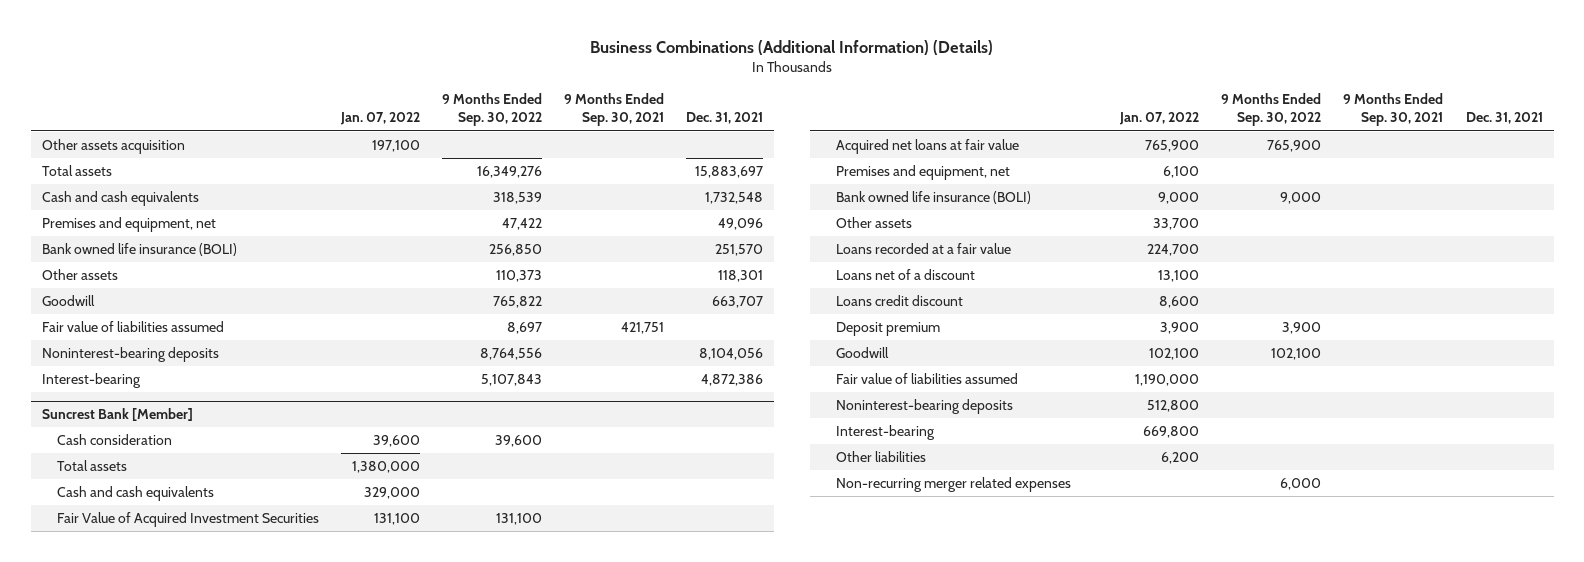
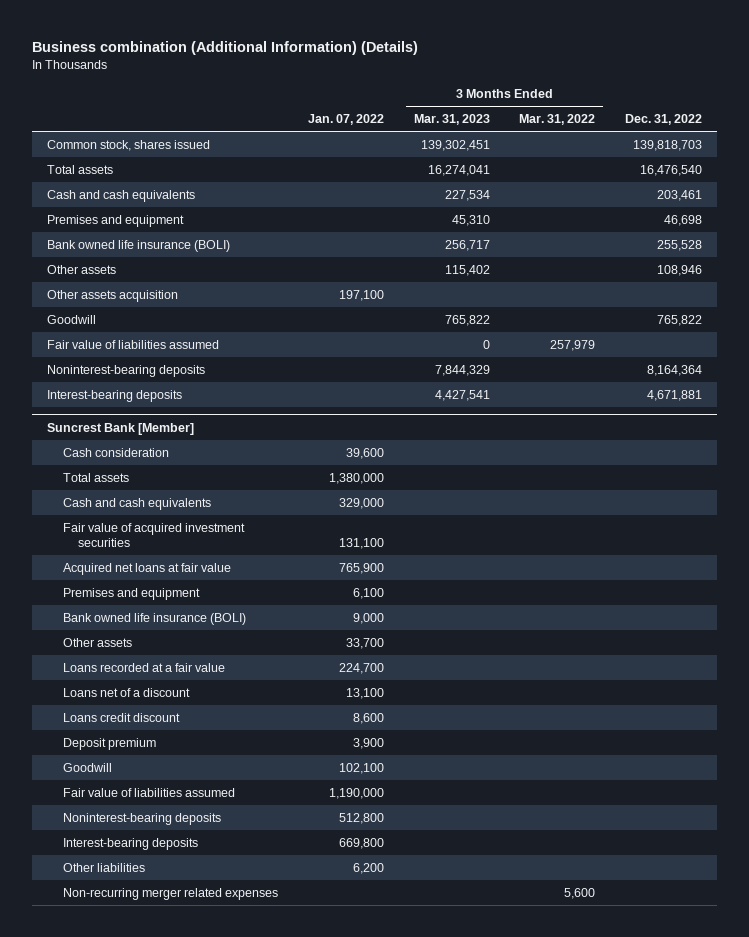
- Business Combinations (Additional Information) (Details)
+ Business combination (Additional Information) (Details)
- | Jan. 07, 2022 | 9 Months Ended Sep. 30, 2022 | 9 Months Ended Sep. 30, 2021 | Dec. 31, 2021
+ | Jan. 07, 2022 | 3 Months Ended Mar. 31, 2023 | 3 Months Ended Mar. 31, 2022 | Dec. 31, 2022
+ Common stock, shares issued | | 139,302,451 | | 139,818,703
- Premises and equipment, net | | 47,422 | | 49,096
+ Premises and equipment | | 45,310 | | 46,698
moved down: Other assets acquisition | 197,100 | | |
- Interest-bearing | | 5,107,843 | | 4,872,386
+ Interest-bearing deposits | | 4,427,541 | | 4,671,881
@ Suncrest Bank [Member]
- Fair Value of Acquired Investment Securities | 131,100 | 131,100 | |
+ Fair value of acquired investment securities | 131,100 | | |
- Premises and equipment, net | 6,100 | | |
+ Premises and equipment | 6,100 | | |
- Interest-bearing | 669,800 | | |
+ Interest-bearing deposits | 669,800 | | |

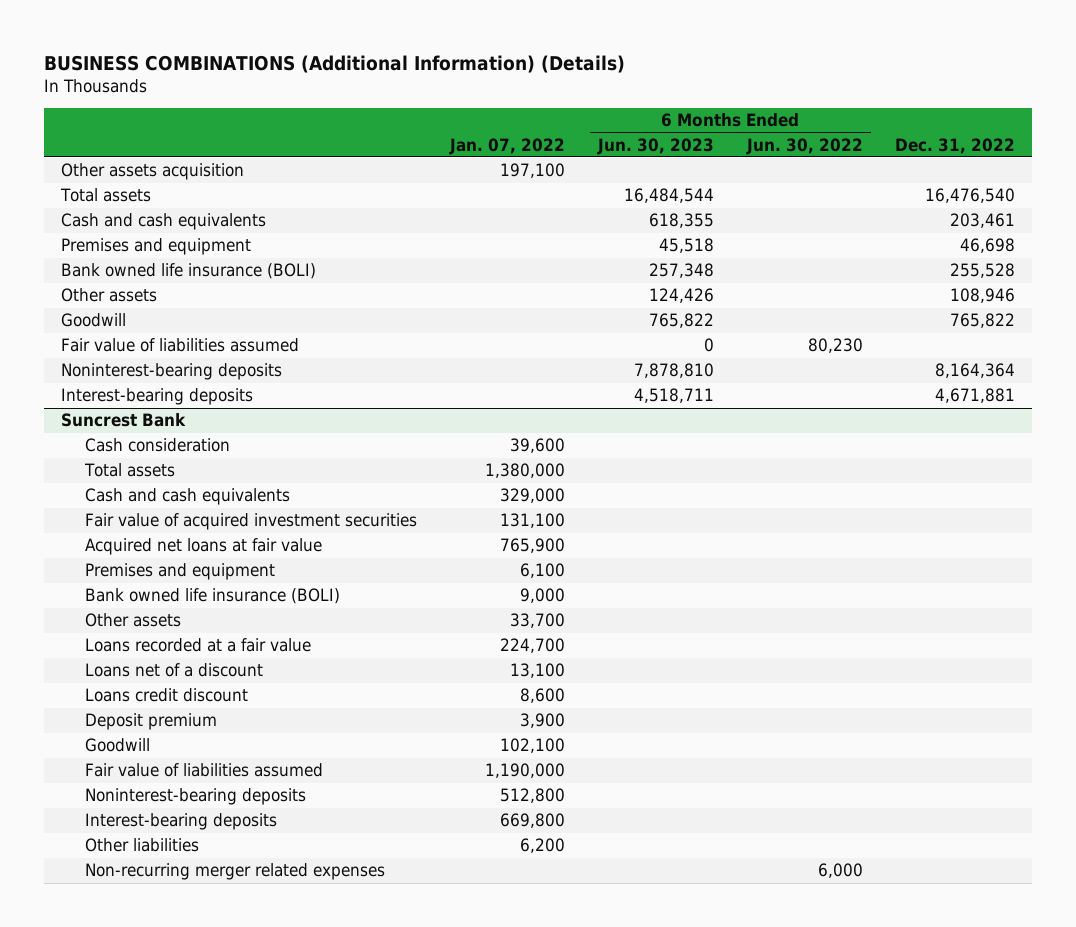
- Business combination (Additional Information) (Details)
+ BUSINESS COMBINATIONS (Additional Information) (Details)
- | Jan. 07, 2022 | 3 Months Ended Mar. 31, 2023 | 3 Months Ended Mar. 31, 2022 | Dec. 31, 2022
+ | Jan. 07, 2022 | 6 Months Ended Jun. 30, 2023 | 6 Months Ended Jun. 30, 2022 | Dec. 31, 2022
- Common stock, shares issued | | 139,302,451 | | 139,818,703
moved up: Other assets acquisition | 197,100 | | |
- Suncrest Bank [Member]
+ Suncrest Bank

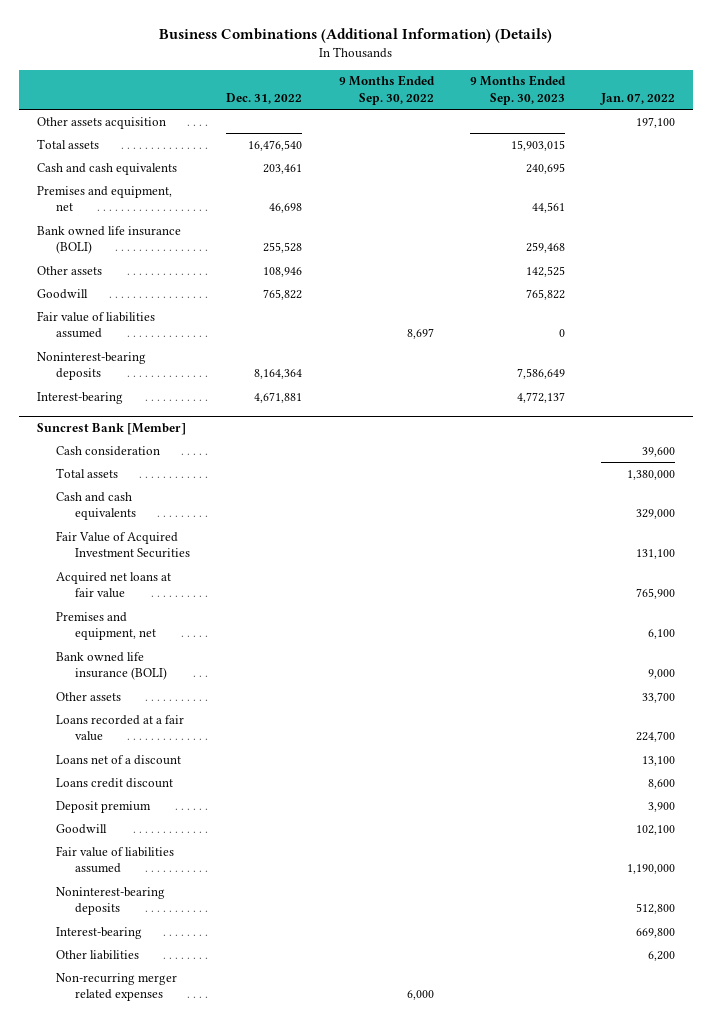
- BUSINESS COMBINATIONS (Additional Information) (Details)
+ Business Combinations (Additional Information) (Details)
- | Jan. 07, 2022 | 6 Months Ended Jun. 30, 2023 | 6 Months Ended Jun. 30, 2022 | Dec. 31, 2022
+ | Dec. 31, 2022 | 9 Months Ended Sep. 30, 2022 | 9 Months Ended Sep. 30, 2023 | Jan. 07, 2022
- Premises and equipment | | 45,518 | | 46,698
+ Premises and equipment, net | 46,698 | | 44,561 |
- Interest-bearing deposits | | 4,518,711 | | 4,671,881
- Suncrest Bank
+ Interest-bearing | 4,671,881 | | 4,772,137 |
+ Suncrest Bank [Member]
- Fair value of acquired investment securities | 131,100 | | |
+ Fair Value of Acquired Investment Securities | | | | 131,100
- Premises and equipment | 6,100 | | |
+ Premises and equipment, net | | | | 6,100
- Interest-bearing deposits | 669,800 | | |
+ Interest-bearing | | | | 669,800

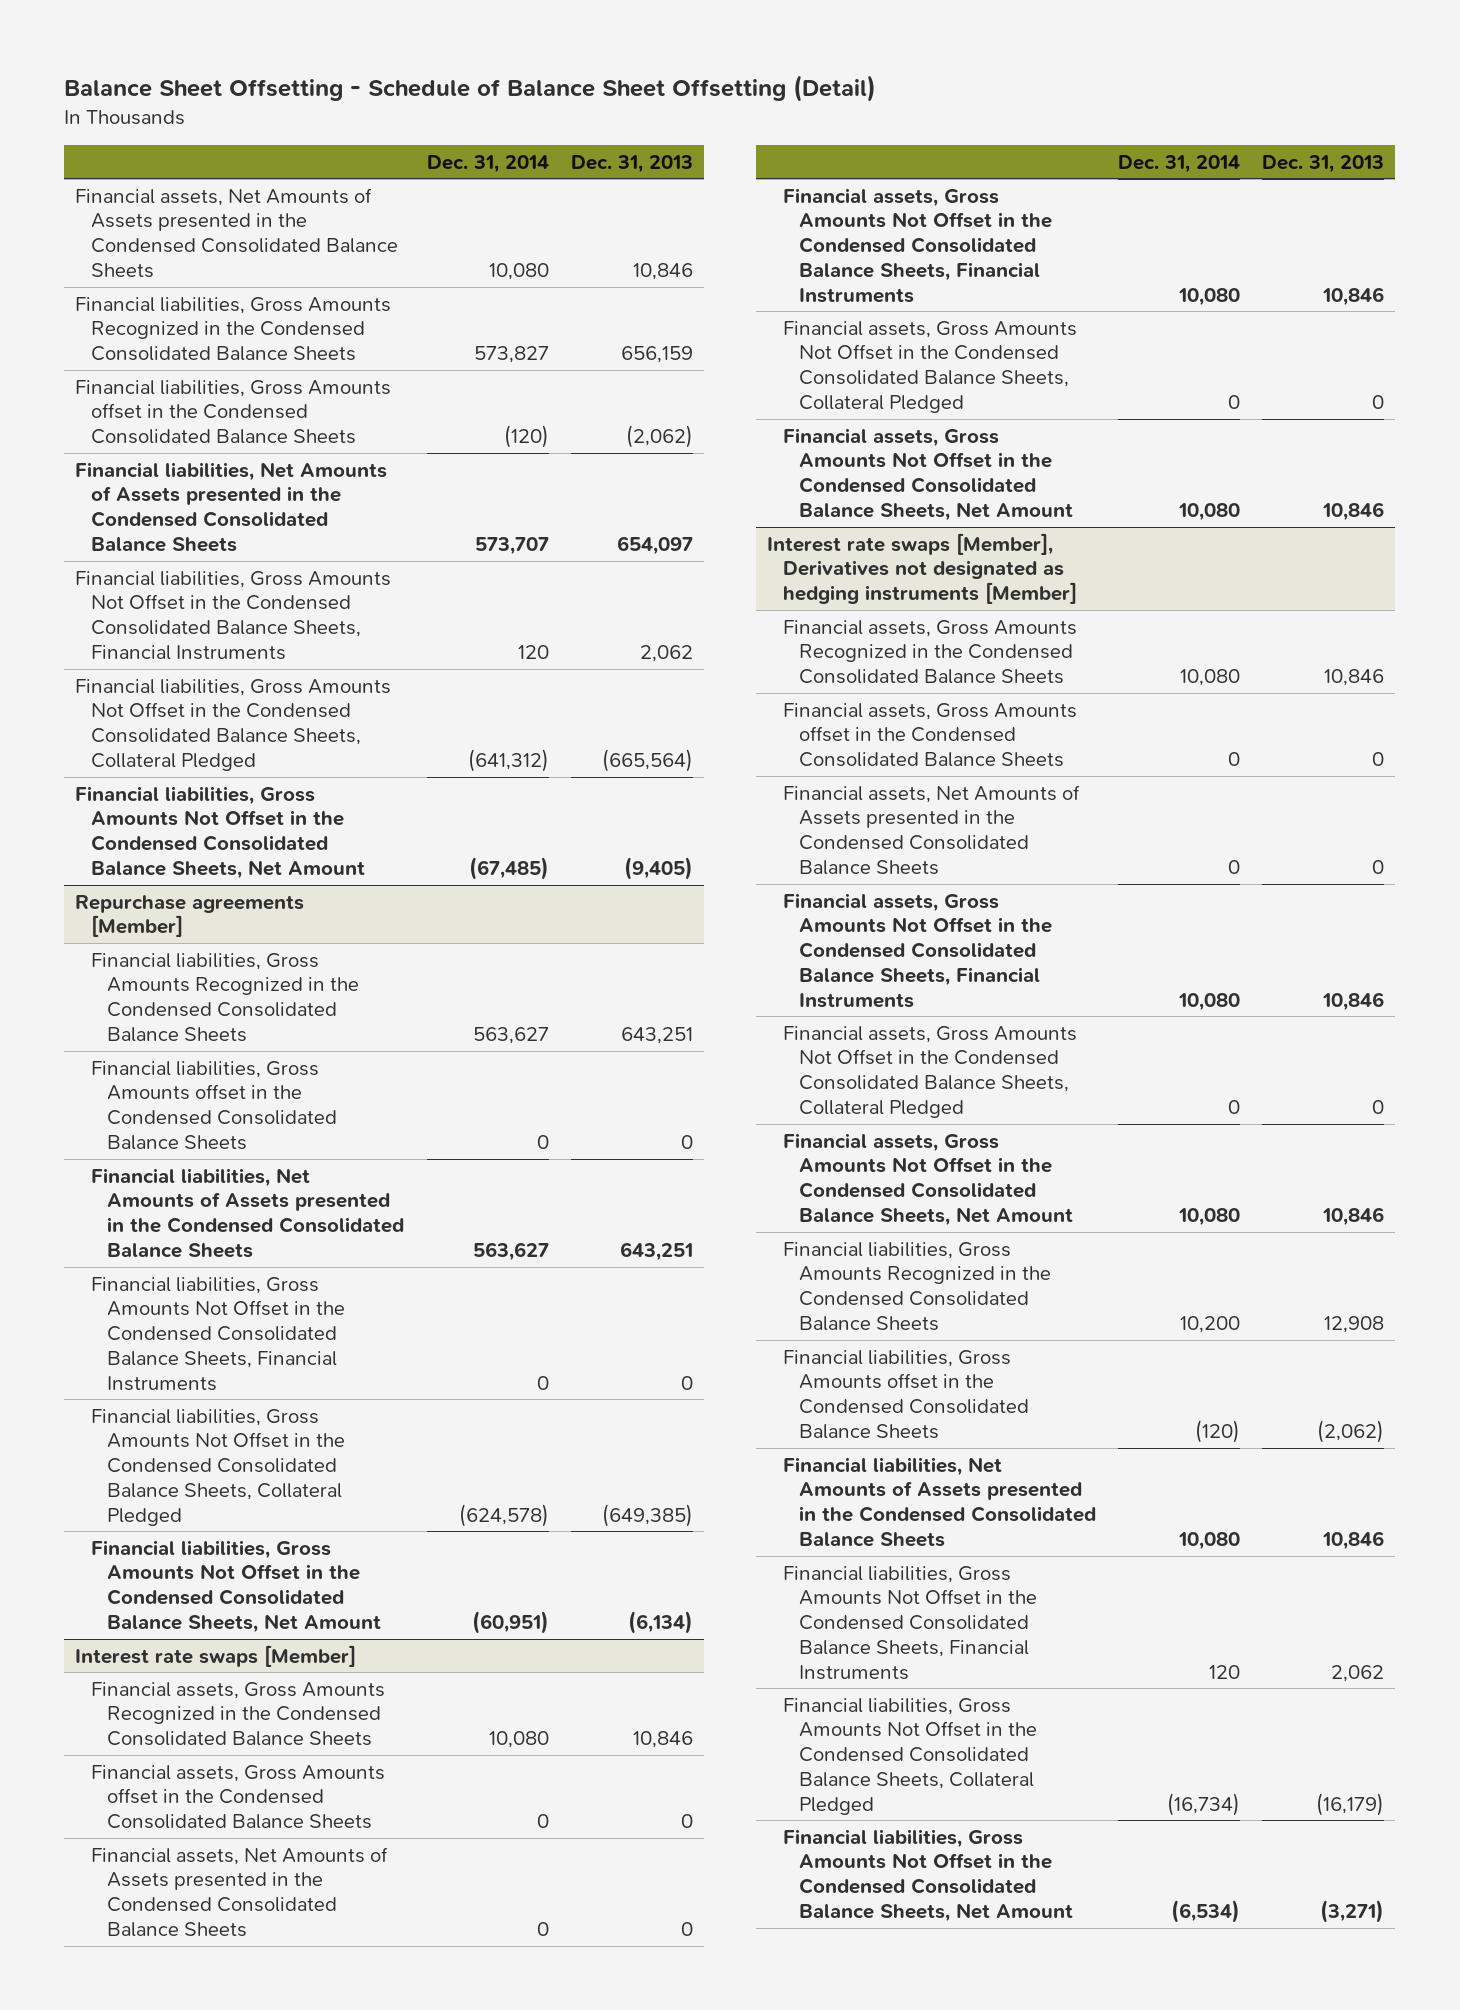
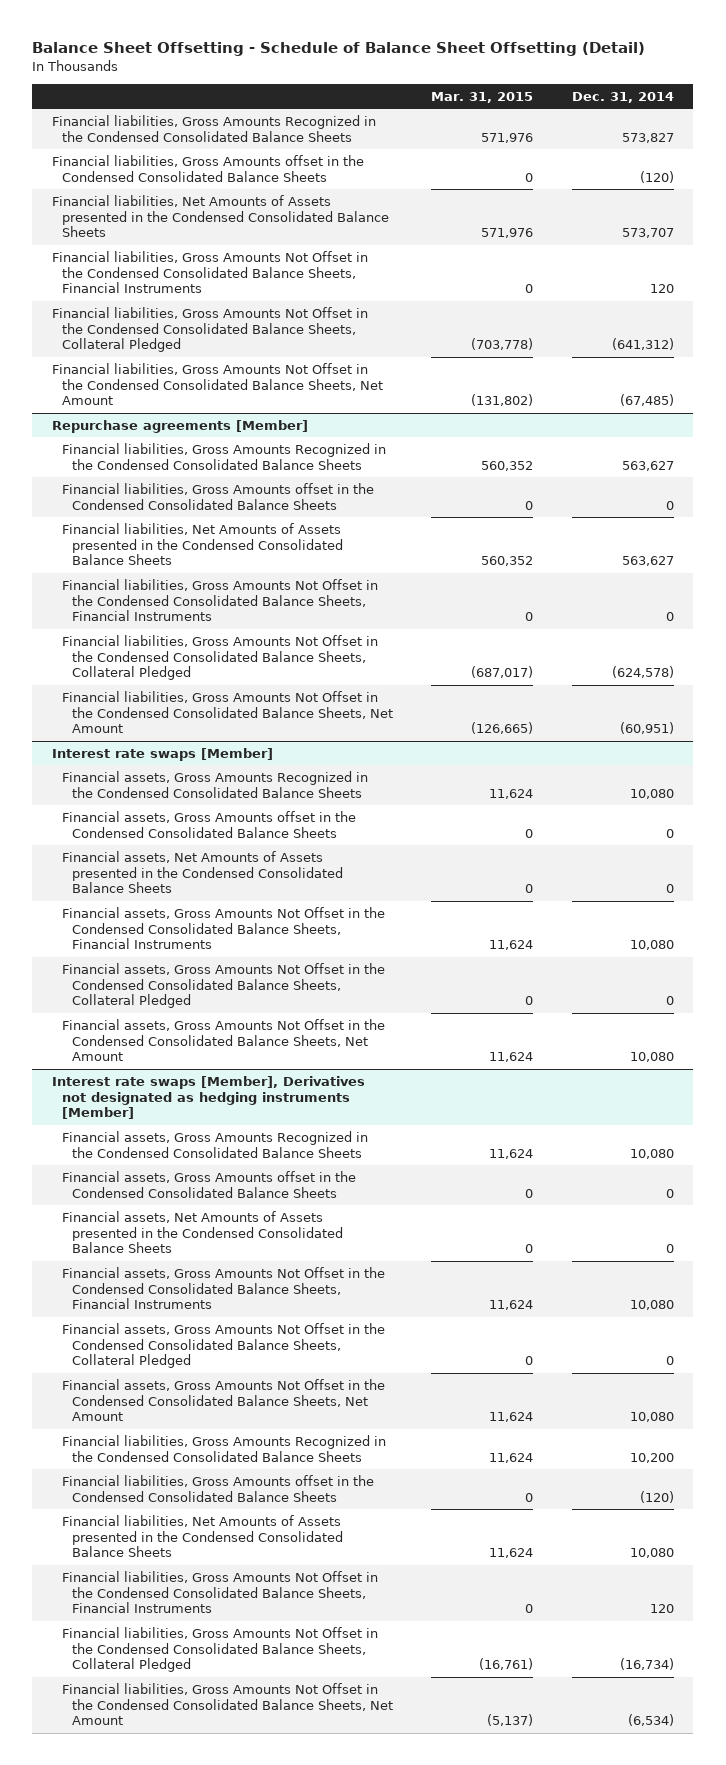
- | Dec. 31, 2014 | Dec. 31, 2013
+ | Mar. 31, 2015 | Dec. 31, 2014
- Financial assets, Net Amounts of Assets presented in the Condensed Consolidated Balance Sheets | 10,080 | 10,846

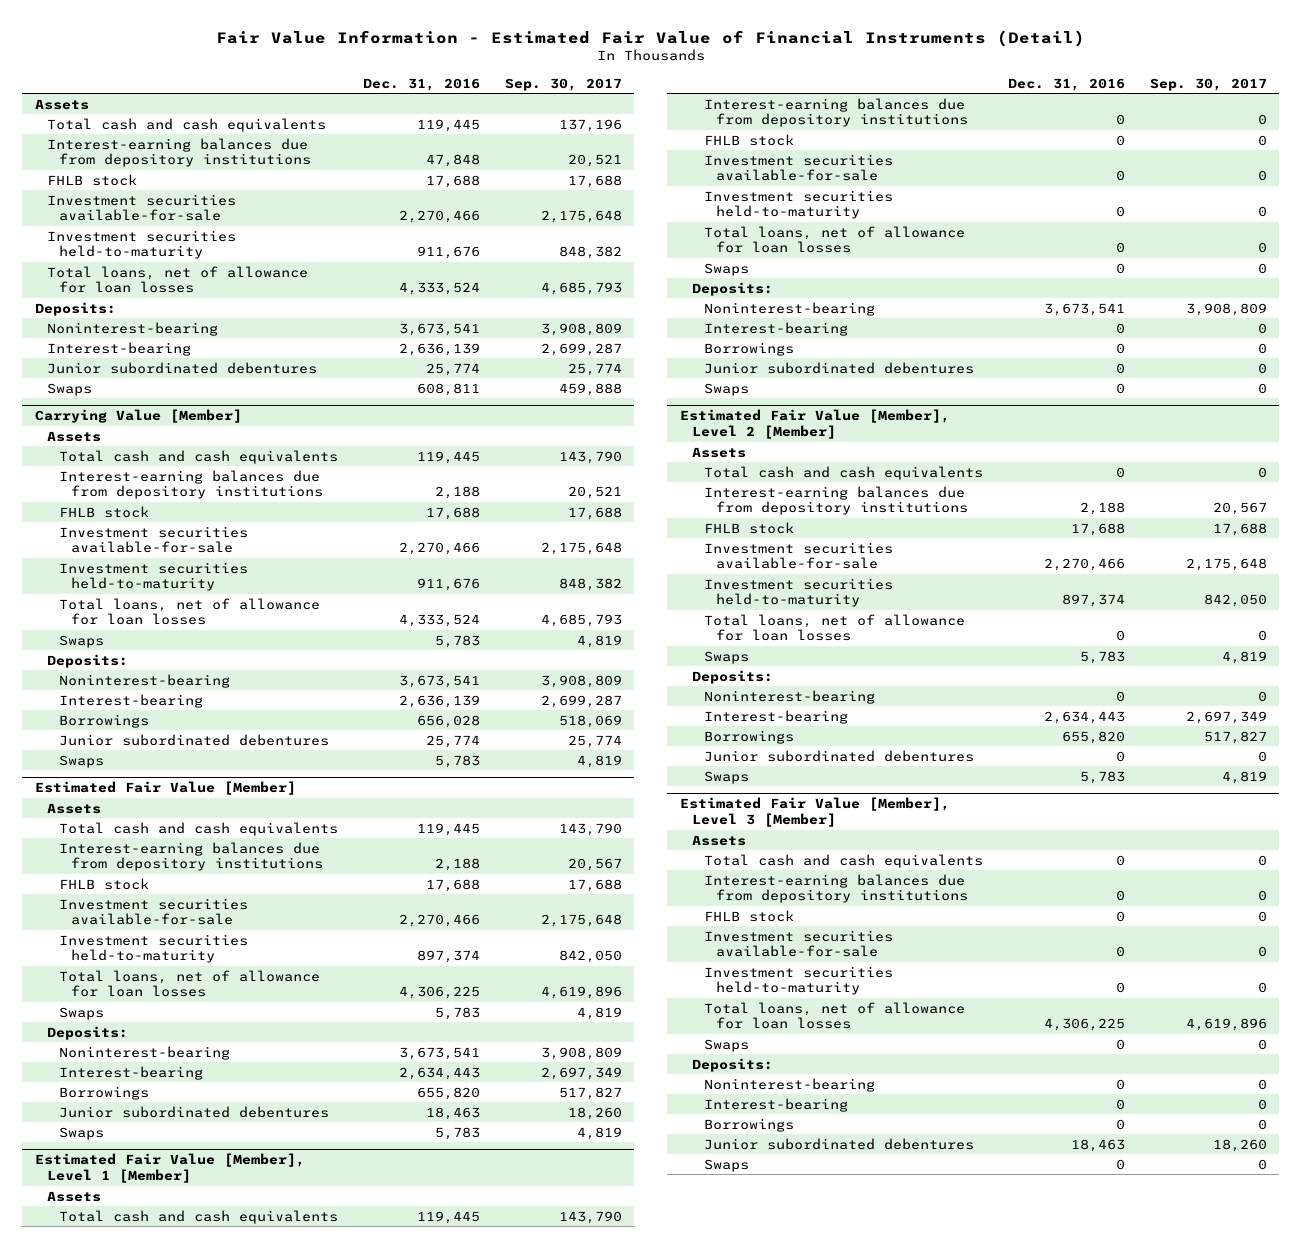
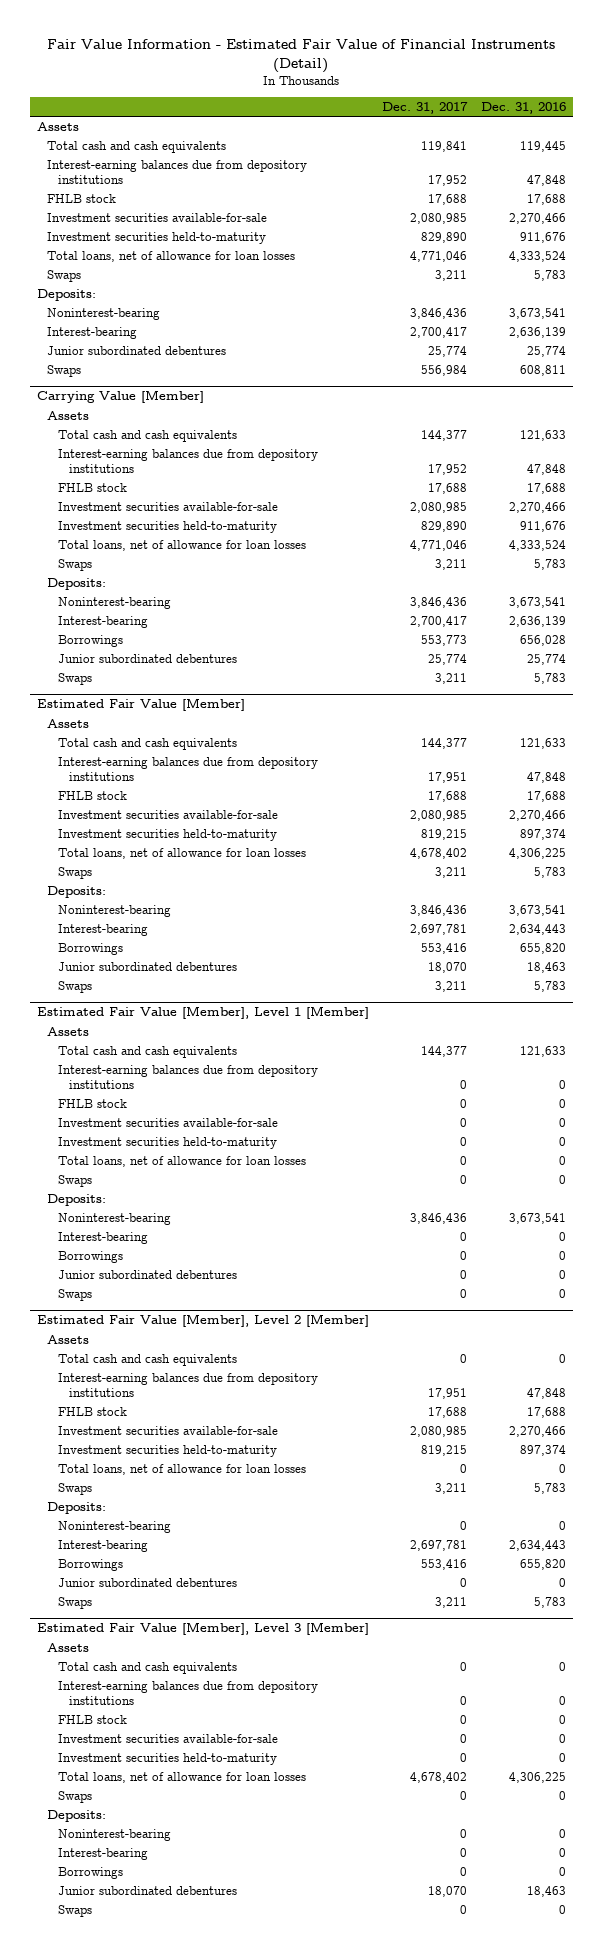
- | Dec. 31, 2016 | Sep. 30, 2017
+ | Dec. 31, 2017 | Dec. 31, 2016
+ Swaps | 3,211 | 5,783
@ Carrying Value [Member]
- Total cash and cash equivalents | 119,445 | 143,790
- Interest-earning balances due from depository institutions | 2,188 | 20,521
+ Total cash and cash equivalents | 144,377 | 121,633
+ Interest-earning balances due from depository institutions | 17,952 | 47,848
@ Estimated Fair Value [Member]
- Total cash and cash equivalents | 119,445 | 143,790
- Interest-earning balances due from depository institutions | 2,188 | 20,567
+ Total cash and cash equivalents | 144,377 | 121,633
+ Interest-earning balances due from depository institutions | 17,951 | 47,848
@ Estimated Fair Value [Member], Level 1 [Member]
- Total cash and cash equivalents | 119,445 | 143,790
+ Total cash and cash equivalents | 144,377 | 121,633
@ Estimated Fair Value [Member], Level 2 [Member]
- Interest-earning balances due from depository institutions | 2,188 | 20,567
+ Interest-earning balances due from depository institutions | 17,951 | 47,848

